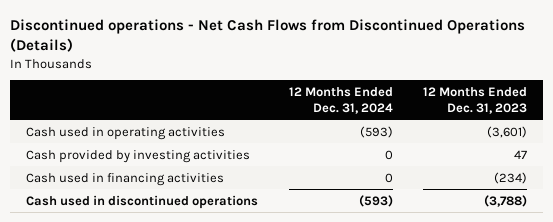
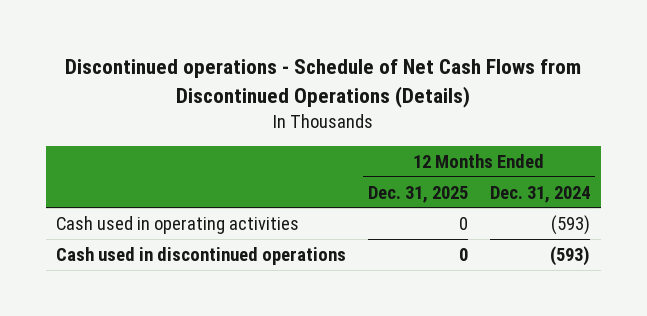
- Discontinued operations - Net Cash Flows from Discontinued Operations (Details)
+ Discontinued operations - Schedule of Net Cash Flows from Discontinued Operations (Details)
- | 12 Months Ended Dec. 31, 2024 | 12 Months Ended Dec. 31, 2023
+ | 12 Months Ended Dec. 31, 2025 | 12 Months Ended Dec. 31, 2024
- Cash provided by investing activities | 0 | 47
- Cash used in financing activities | 0 | (234)

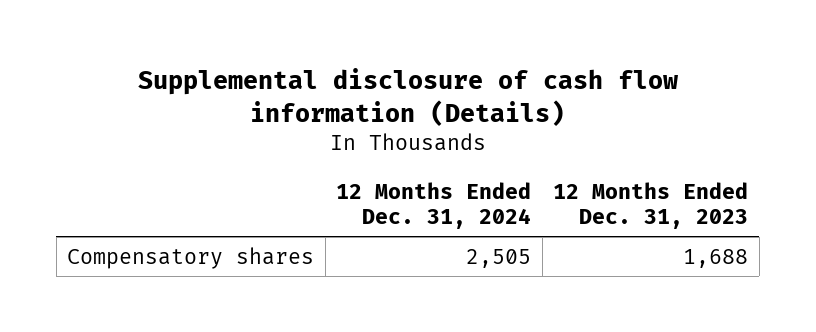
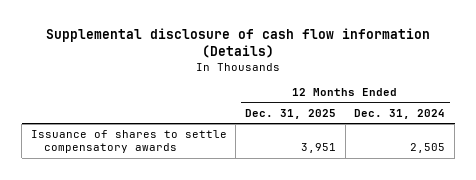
- | 12 Months Ended Dec. 31, 2024 | 12 Months Ended Dec. 31, 2023
+ | 12 Months Ended Dec. 31, 2025 | 12 Months Ended Dec. 31, 2024
- Compensatory shares | 2,505 | 1,688
+ Issuance of shares to settle compensatory awards | 3,951 | 2,505

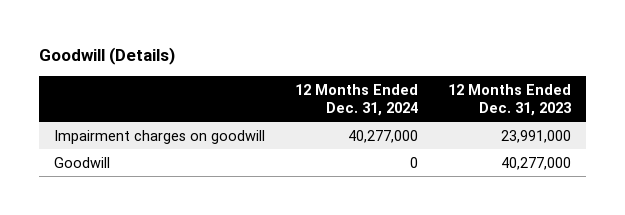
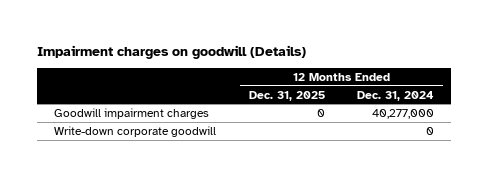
- Goodwill (Details)
+ Impairment charges on goodwill (Details)
- | 12 Months Ended Dec. 31, 2024 | 12 Months Ended Dec. 31, 2023
+ | 12 Months Ended Dec. 31, 2025 | 12 Months Ended Dec. 31, 2024
- Impairment charges on goodwill | 40,277,000 | 23,991,000
- Goodwill | 0 | 40,277,000
+ Goodwill impairment charges | 0 | 40,277,000
+ Write-down corporate goodwill | | 0

